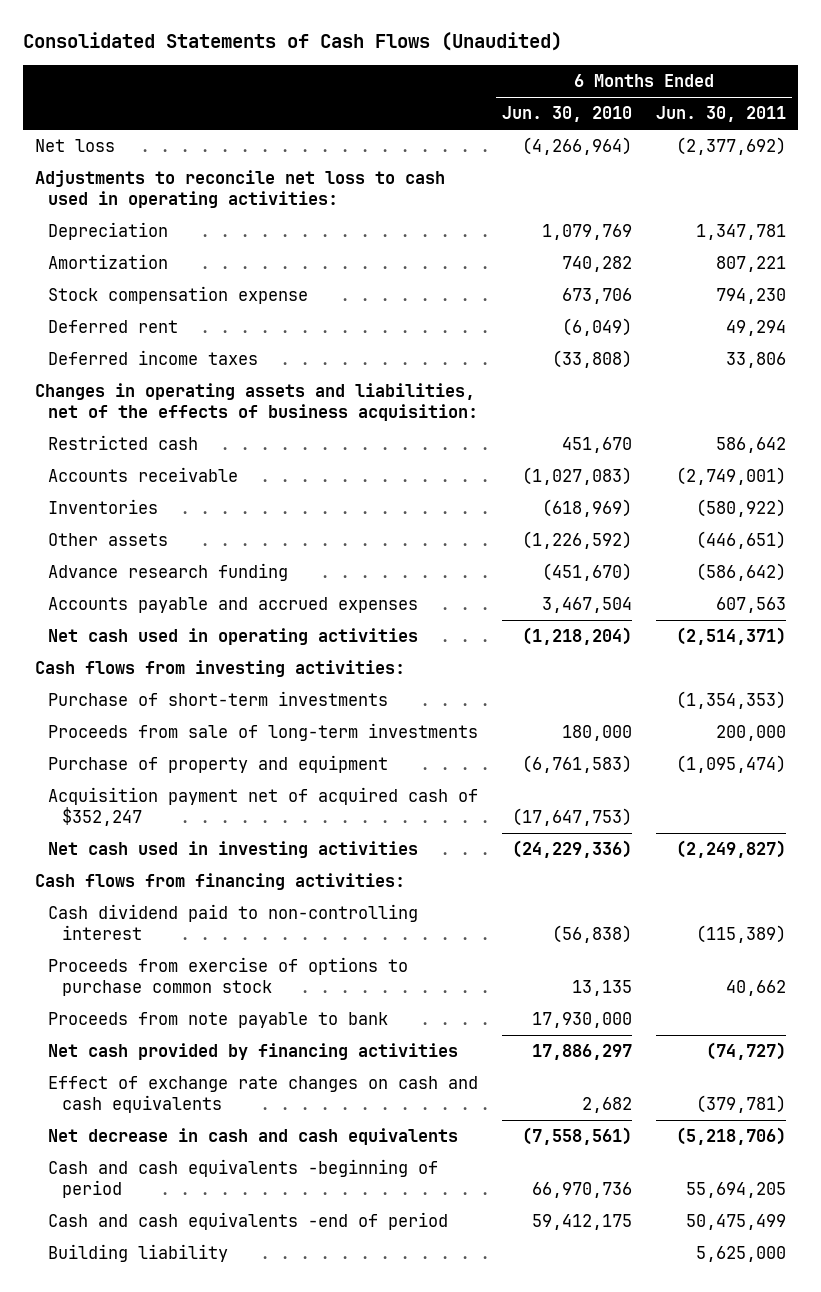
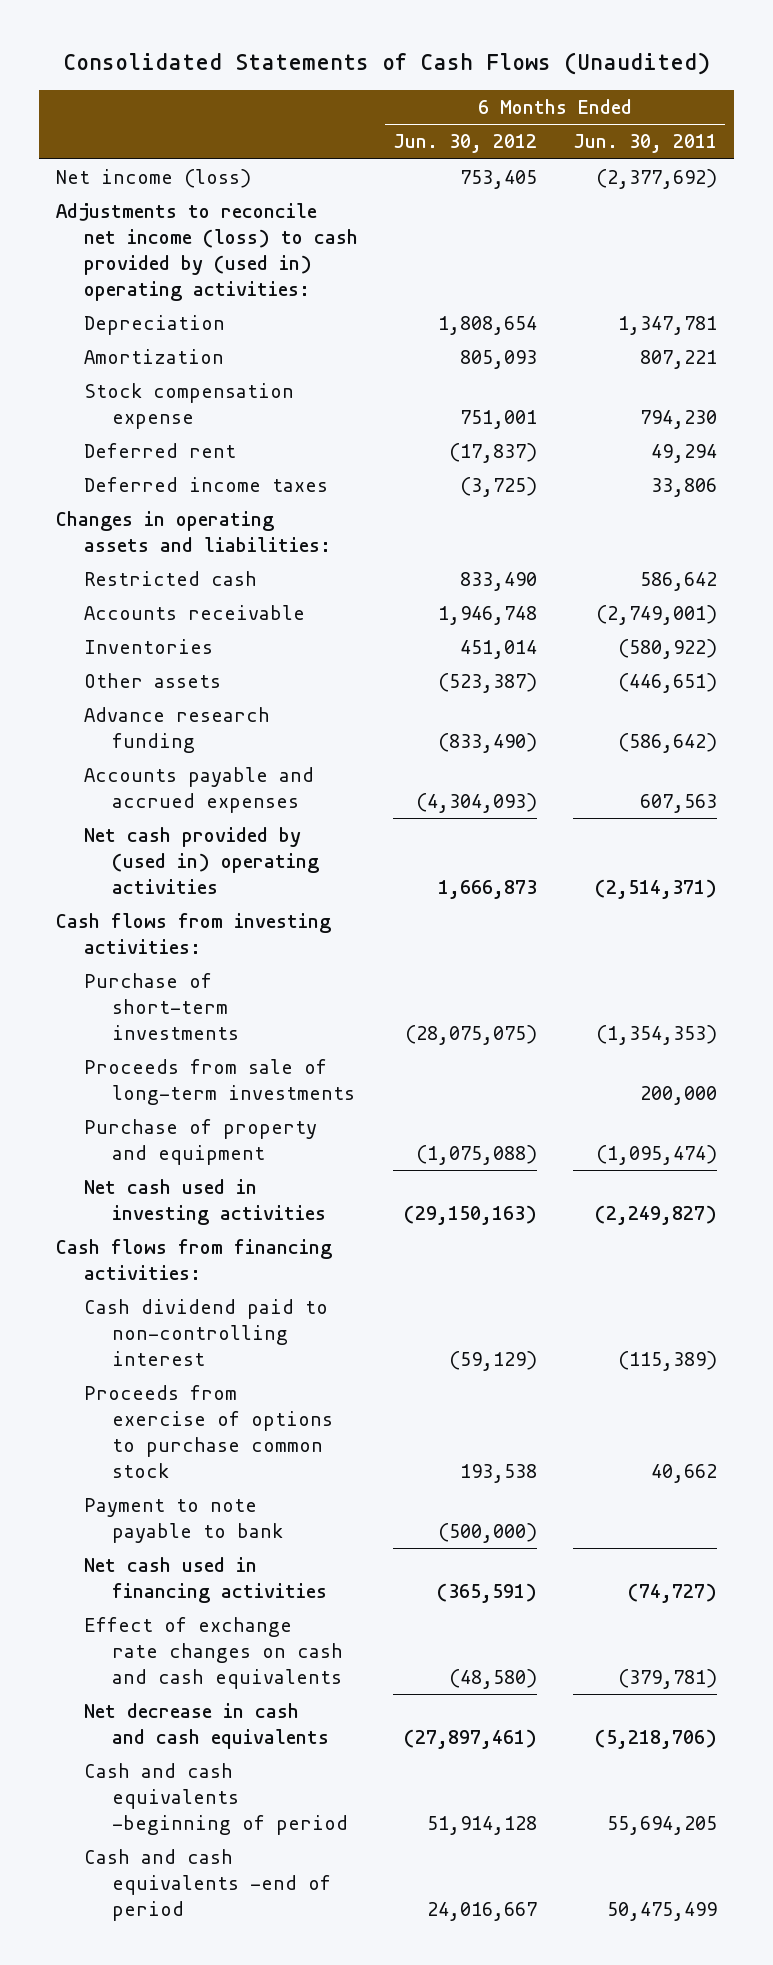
- | 6 Months Ended Jun. 30, 2010 | 6 Months Ended Jun. 30, 2011
+ | 6 Months Ended Jun. 30, 2012 | 6 Months Ended Jun. 30, 2011
- Net loss | (4,266,964) | (2,377,692)
- Adjustments to reconcile net loss to cash used in operating activities:
+ Net income (loss) | 753,405 | (2,377,692)
+ Adjustments to reconcile net income (loss) to cash provided by (used in) operating activities:
- Changes in operating assets and liabilities, net of the effects of business acquisition:
+ Changes in operating assets and liabilities:
- Net cash used in operating activities | (1,218,204) | (2,514,371)
+ Net cash provided by (used in) operating activities | 1,666,873 | (2,514,371)
- Acquisition payment net of acquired cash of $352,247 | (17,647,753) |
- Proceeds from note payable to bank | 17,930,000 |
- Net cash provided by financing activities | 17,886,297 | (74,727)
+ Payment to note payable to bank | (500,000) |
+ Net cash used in financing activities | (365,591) | (74,727)
- Building liability | | 5,625,000

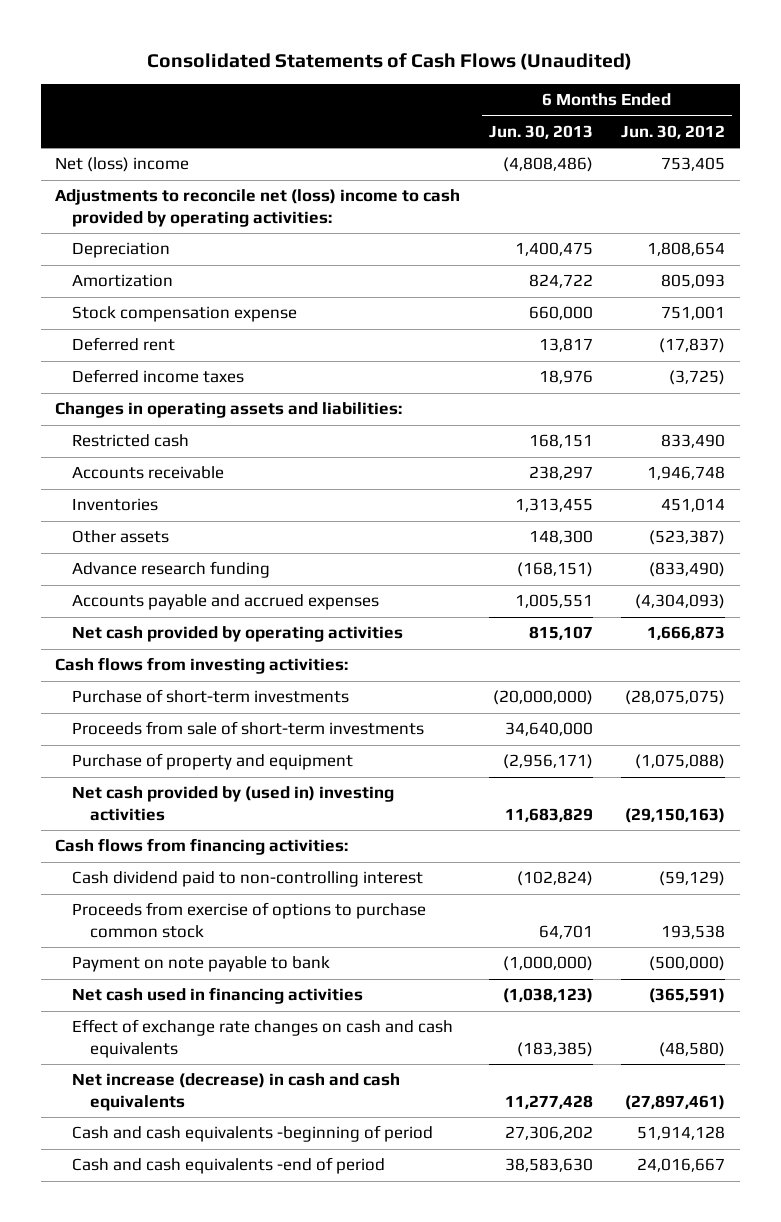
- | 6 Months Ended Jun. 30, 2012 | 6 Months Ended Jun. 30, 2011
+ | 6 Months Ended Jun. 30, 2013 | 6 Months Ended Jun. 30, 2012
- Net income (loss) | 753,405 | (2,377,692)
- Adjustments to reconcile net income (loss) to cash provided by (used in) operating activities:
+ Net (loss) income | (4,808,486) | 753,405
+ Adjustments to reconcile net (loss) income to cash provided by operating activities:
- Net cash provided by (used in) operating activities | 1,666,873 | (2,514,371)
+ Net cash provided by operating activities | 815,107 | 1,666,873
- Proceeds from sale of long-term investments | | 200,000
+ Proceeds from sale of short-term investments | 34,640,000 |
- Net cash used in investing activities | (29,150,163) | (2,249,827)
+ Net cash provided by (used in) investing activities | 11,683,829 | (29,150,163)
- Payment to note payable to bank | (500,000) |
+ Payment on note payable to bank | (1,000,000) | (500,000)
- Net decrease in cash and cash equivalents | (27,897,461) | (5,218,706)
+ Net increase (decrease) in cash and cash equivalents | 11,277,428 | (27,897,461)

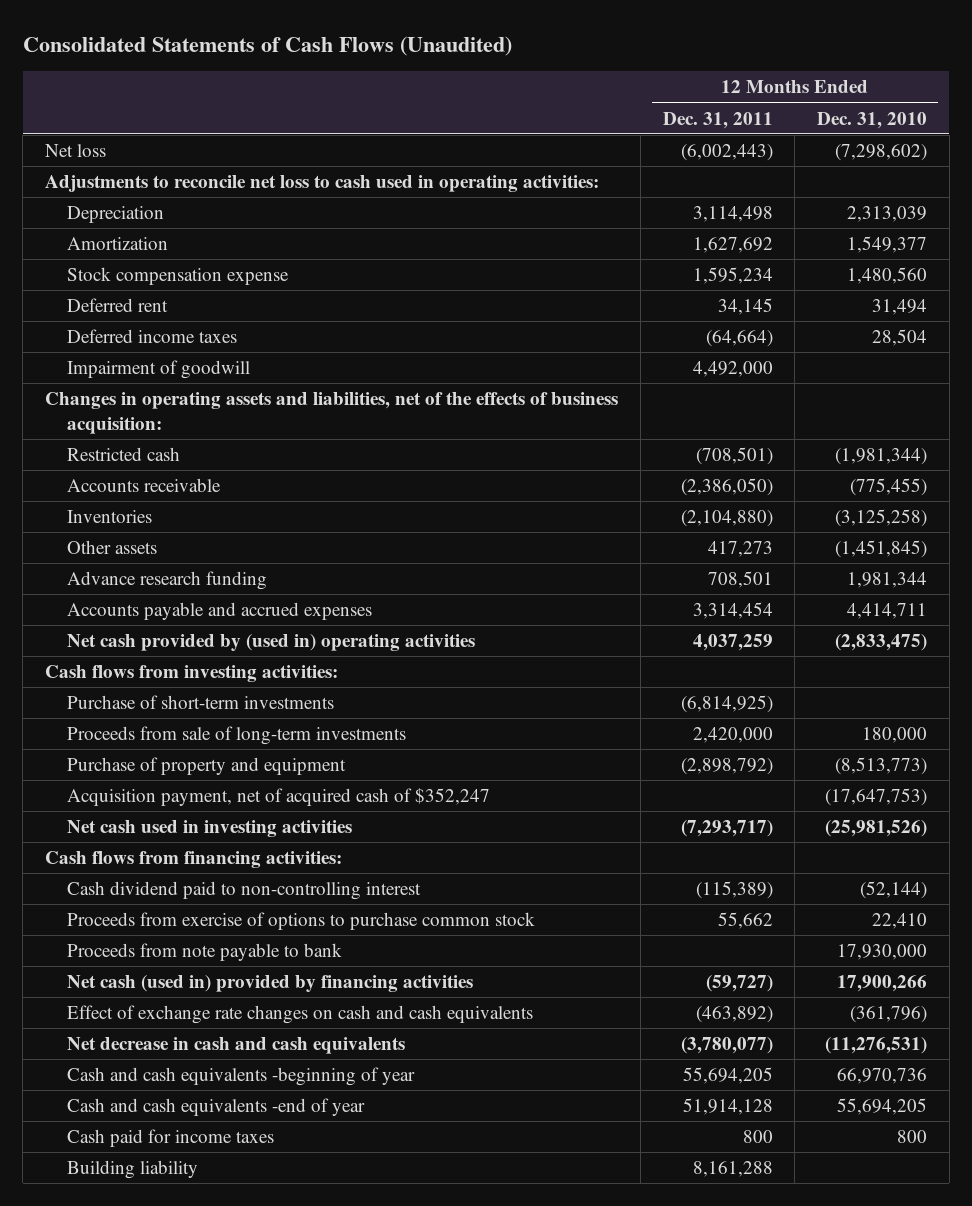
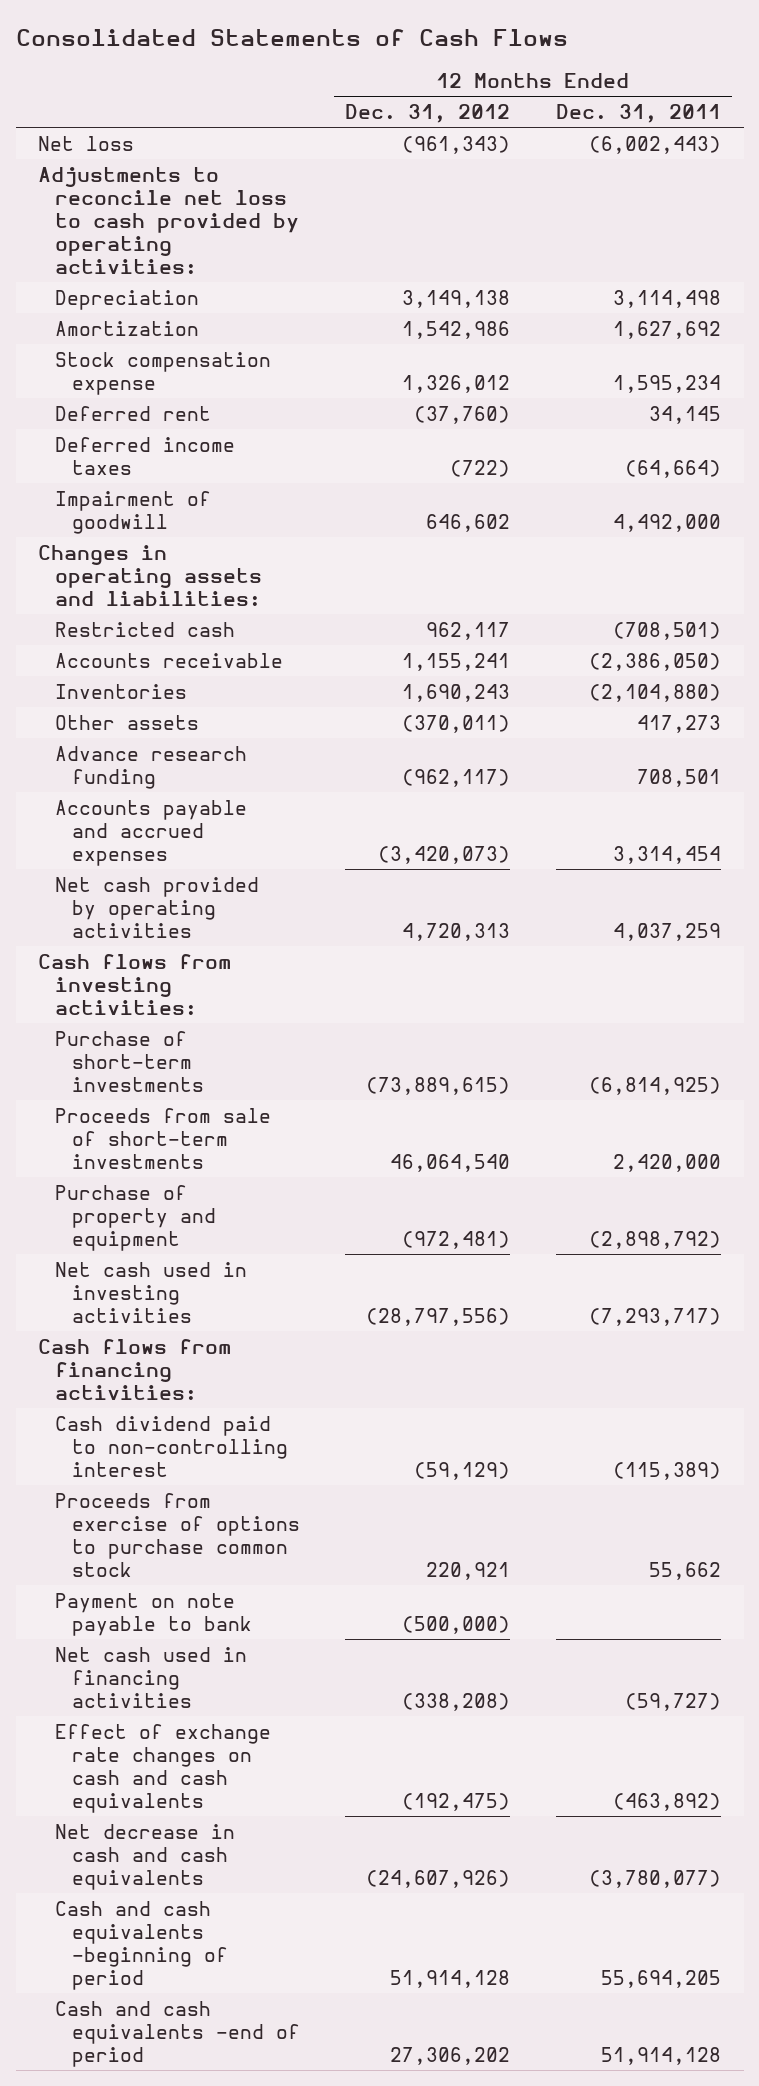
- Consolidated Statements of Cash Flows (Unaudited)
+ Consolidated Statements of Cash Flows
- | 12 Months Ended Dec. 31, 2011 | 12 Months Ended Dec. 31, 2010
+ | 12 Months Ended Dec. 31, 2012 | 12 Months Ended Dec. 31, 2011
- Adjustments to reconcile net loss to cash used in operating activities:
+ Adjustments to reconcile net loss to cash provided by operating activities:
- Changes in operating assets and liabilities, net of the effects of business acquisition:
+ Changes in operating assets and liabilities:
- Net cash provided by (used in) operating activities | 4,037,259 | (2,833,475)
+ Net cash provided by operating activities | 4,720,313 | 4,037,259
- Proceeds from sale of long-term investments | 2,420,000 | 180,000
+ Proceeds from sale of short-term investments | 46,064,540 | 2,420,000
- Acquisition payment, net of acquired cash of $352,247 | | (17,647,753)
- Proceeds from note payable to bank | | 17,930,000
- Net cash (used in) provided by financing activities | (59,727) | 17,900,266
+ Payment on note payable to bank | (500,000) |
+ Net cash used in financing activities | (338,208) | (59,727)
- Cash and cash equivalents -beginning of year | 55,694,205 | 66,970,736
- Cash and cash equivalents -end of year | 51,914,128 | 55,694,205
- Cash paid for income taxes | 800 | 800
- Building liability | 8,161,288 |
+ Cash and cash equivalents -beginning of period | 51,914,128 | 55,694,205
+ Cash and cash equivalents -end of period | 27,306,202 | 51,914,128

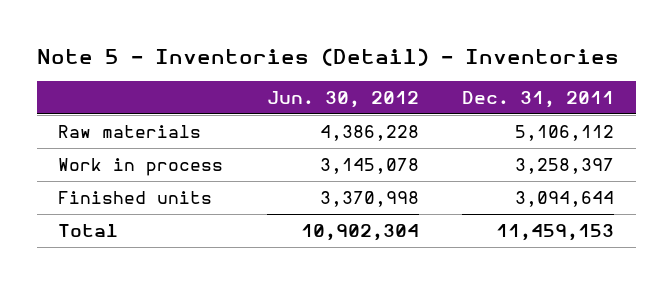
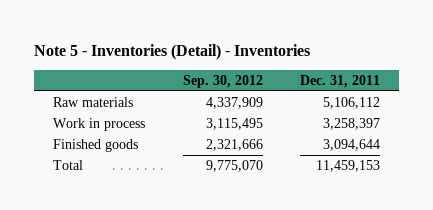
- | Jun. 30, 2012 | Dec. 31, 2011
+ | Sep. 30, 2012 | Dec. 31, 2011
- Finished units | 3,370,998 | 3,094,644
+ Finished goods | 2,321,666 | 3,094,644

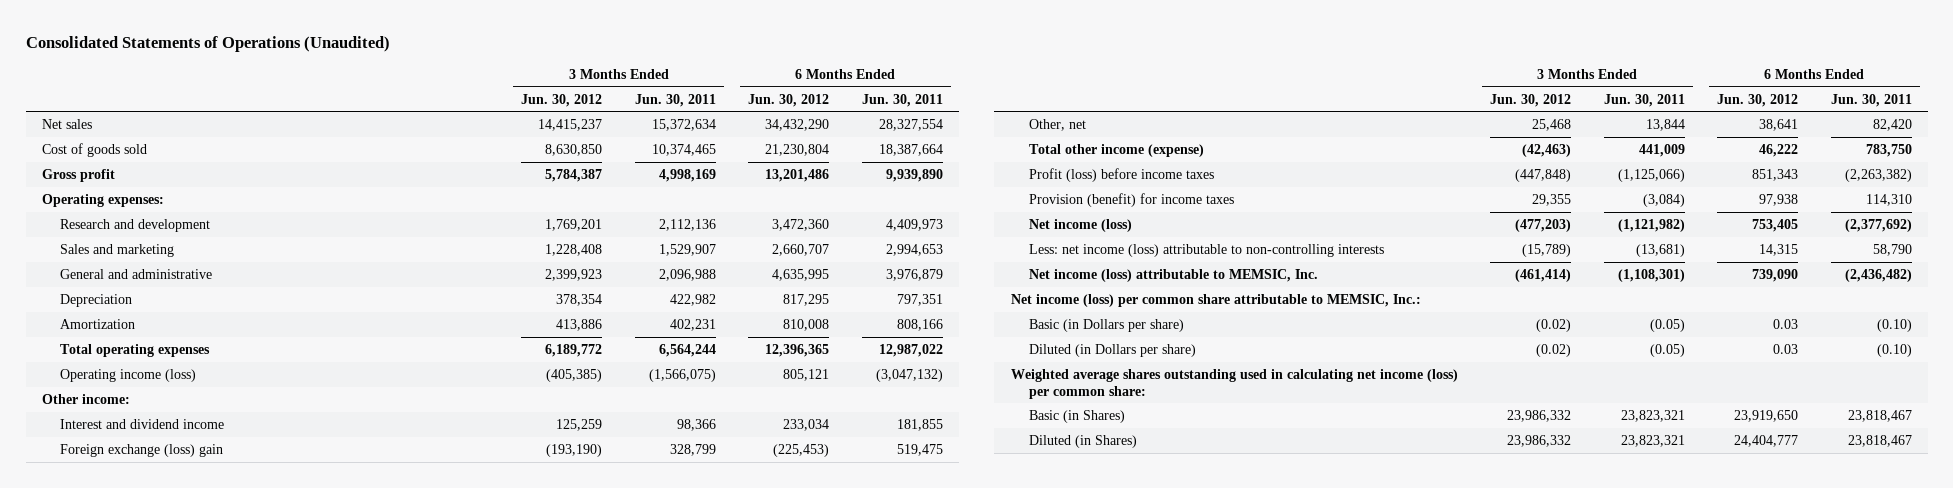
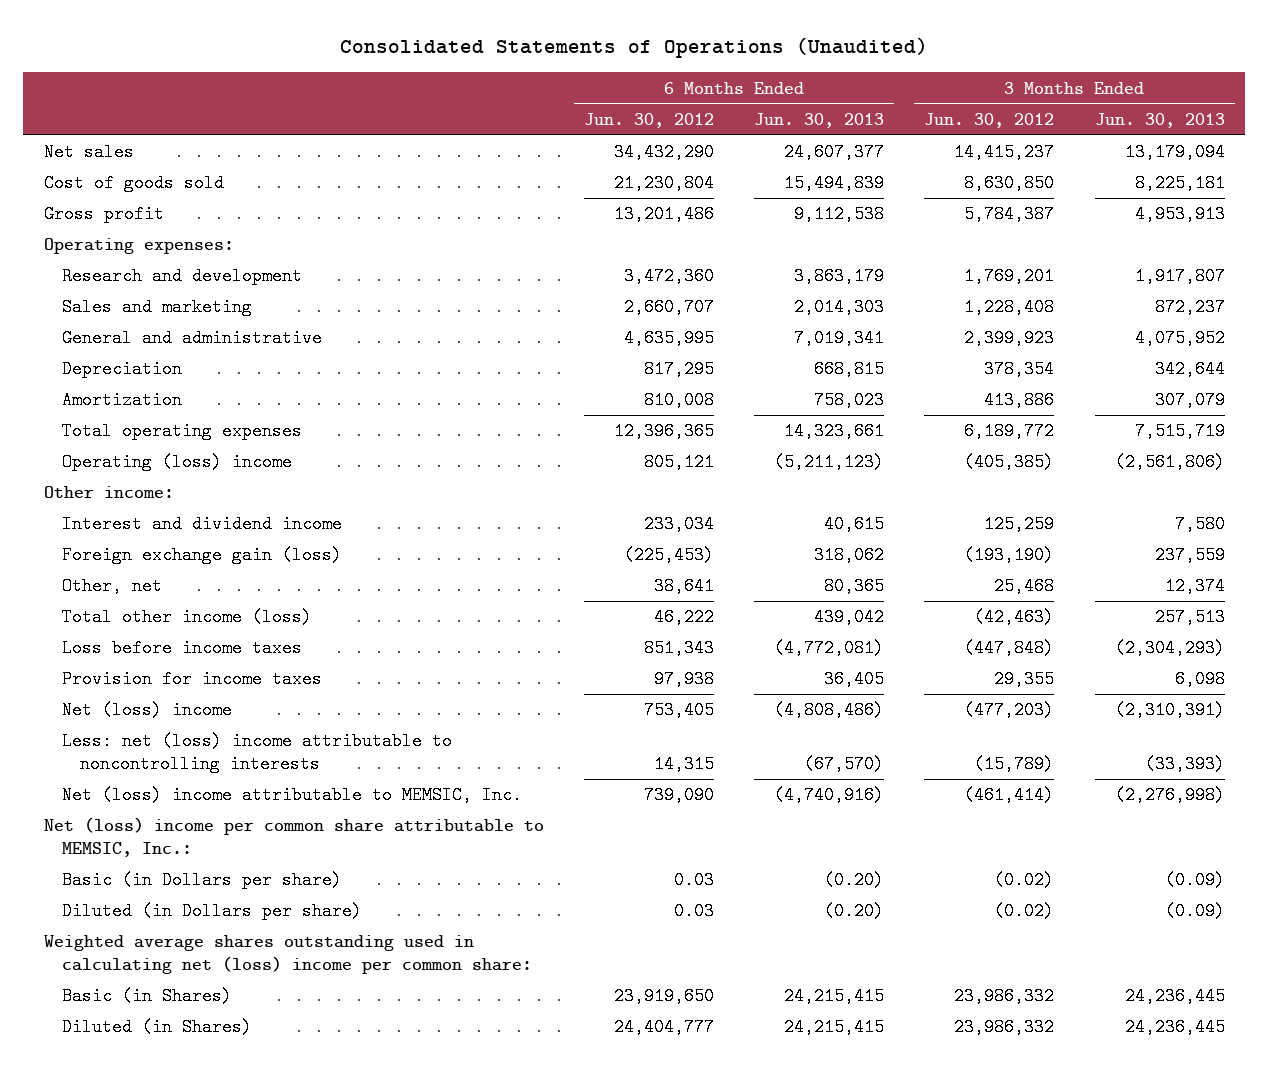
- | 3 Months Ended Jun. 30, 2012 | 3 Months Ended Jun. 30, 2011 | 6 Months Ended Jun. 30, 2012 | 6 Months Ended Jun. 30, 2011
+ | 6 Months Ended Jun. 30, 2012 | 6 Months Ended Jun. 30, 2013 | 3 Months Ended Jun. 30, 2012 | 3 Months Ended Jun. 30, 2013
- Operating income (loss) | (405,385) | (1,566,075) | 805,121 | (3,047,132)
+ Operating (loss) income | 805,121 | (5,211,123) | (405,385) | (2,561,806)
- Foreign exchange (loss) gain | (193,190) | 328,799 | (225,453) | 519,475
+ Foreign exchange gain (loss) | (225,453) | 318,062 | (193,190) | 237,559
- Total other income (expense) | (42,463) | 441,009 | 46,222 | 783,750
- Profit (loss) before income taxes | (447,848) | (1,125,066) | 851,343 | (2,263,382)
- Provision (benefit) for income taxes | 29,355 | (3,084) | 97,938 | 114,310
- Net income (loss) | (477,203) | (1,121,982) | 753,405 | (2,377,692)
- Less: net income (loss) attributable to non-controlling interests | (15,789) | (13,681) | 14,315 | 58,790
- Net income (loss) attributable to MEMSIC, Inc. | (461,414) | (1,108,301) | 739,090 | (2,436,482)
- Net income (loss) per common share attributable to MEMSIC, Inc.:
+ Total other income (loss) | 46,222 | 439,042 | (42,463) | 257,513
+ Loss before income taxes | 851,343 | (4,772,081) | (447,848) | (2,304,293)
+ Provision for income taxes | 97,938 | 36,405 | 29,355 | 6,098
+ Net (loss) income | 753,405 | (4,808,486) | (477,203) | (2,310,391)
+ Less: net (loss) income attributable to noncontrolling interests | 14,315 | (67,570) | (15,789) | (33,393)
+ Net (loss) income attributable to MEMSIC, Inc. | 739,090 | (4,740,916) | (461,414) | (2,276,998)
+ Net (loss) income per common share attributable to MEMSIC, Inc.:
- Weighted average shares outstanding used in calculating net income (loss) per common share:
+ Weighted average shares outstanding used in calculating net (loss) income per common share:

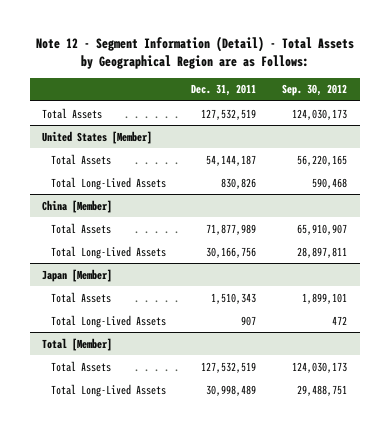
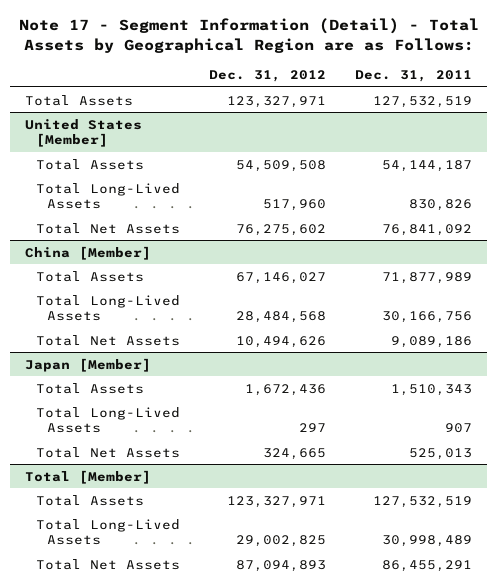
- Note 12 - Segment Information (Detail) - Total Assets by Geographical Region are as Follows:
+ Note 17 - Segment Information (Detail) - Total Assets by Geographical Region are as Follows:
- | Dec. 31, 2011 | Sep. 30, 2012
+ | Dec. 31, 2012 | Dec. 31, 2011
@ United States [Member]
+ Total Net Assets | 76,275,602 | 76,841,092
@ China [Member]
+ Total Net Assets | 10,494,626 | 9,089,186
@ Japan [Member]
+ Total Net Assets | 324,665 | 525,013
@ Total [Member]
+ Total Net Assets | 87,094,893 | 86,455,291

